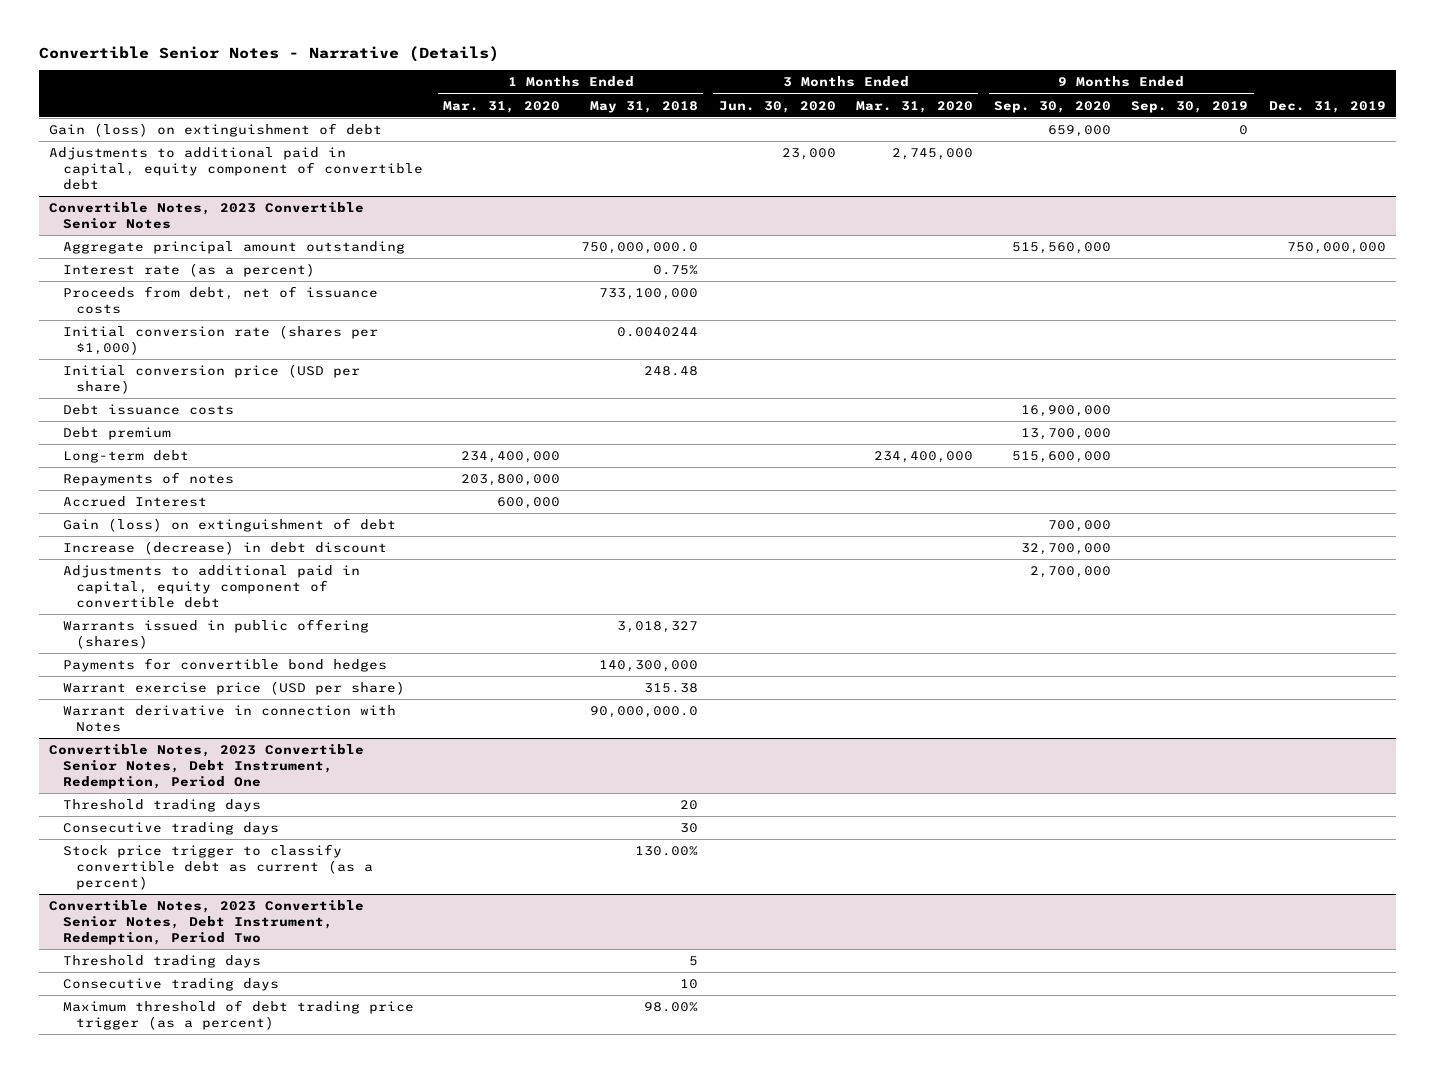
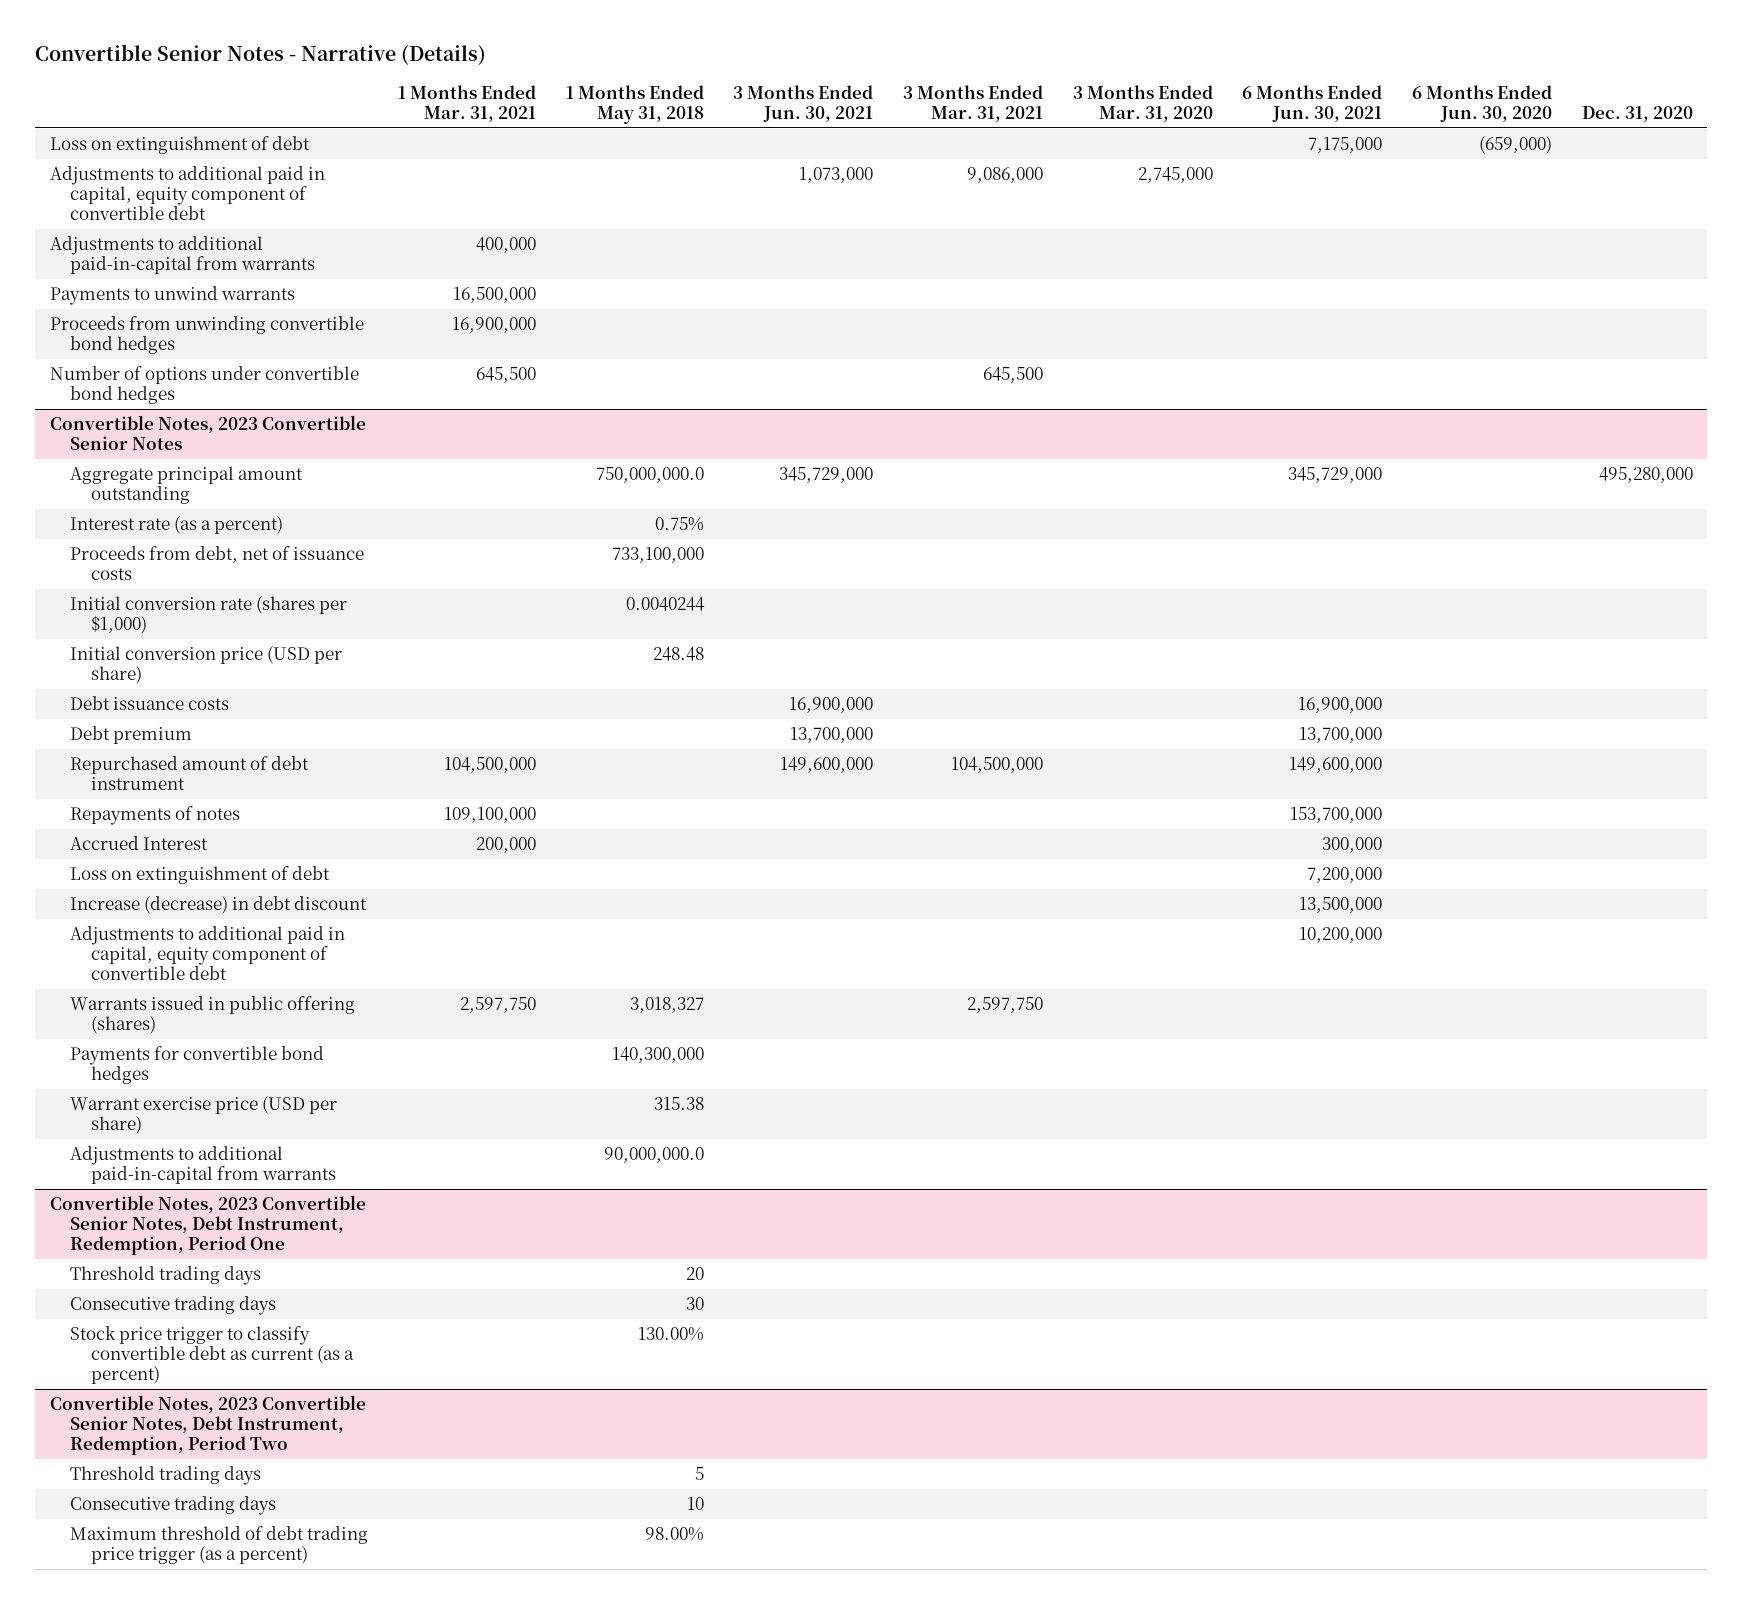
- | 1 Months Ended Mar. 31, 2020 | 1 Months Ended May 31, 2018 | 3 Months Ended Jun. 30, 2020 | 3 Months Ended Mar. 31, 2020 | 9 Months Ended Sep. 30, 2020 | 9 Months Ended Sep. 30, 2019 | Dec. 31, 2019
+ | 1 Months Ended Mar. 31, 2021 | 1 Months Ended May 31, 2018 | 3 Months Ended Jun. 30, 2021 | 3 Months Ended Mar. 31, 2021 | 3 Months Ended Mar. 31, 2020 | 6 Months Ended Jun. 30, 2021 | 6 Months Ended Jun. 30, 2020 | Dec. 31, 2020
- Gain (loss) on extinguishment of debt | | | | | 659,000 | 0 |
+ Loss on extinguishment of debt | | | | | | 7,175,000 | (659,000) |
+ Adjustments to additional paid-in-capital from warrants | 400,000 | | | | | | |
+ Payments to unwind warrants | 16,500,000 | | | | | | |
+ Proceeds from unwinding convertible bond hedges | 16,900,000 | | | | | | |
+ Number of options under convertible bond hedges | 645,500 | | | 645,500 | | | |
@ Convertible Notes, 2023 Convertible Senior Notes
- Long-term debt | 234,400,000 | | | 234,400,000 | 515,600,000 | |
+ Repurchased amount of debt instrument | 104,500,000 | | 149,600,000 | 104,500,000 | | 149,600,000 | |
- Gain (loss) on extinguishment of debt | | | | | 700,000 | |
+ Loss on extinguishment of debt | | | | | | 7,200,000 | |
- Warrant derivative in connection with Notes | | 90,000,000.0 | | | | |
+ Adjustments to additional paid-in-capital from warrants | | 90,000,000.0 | | | | | |

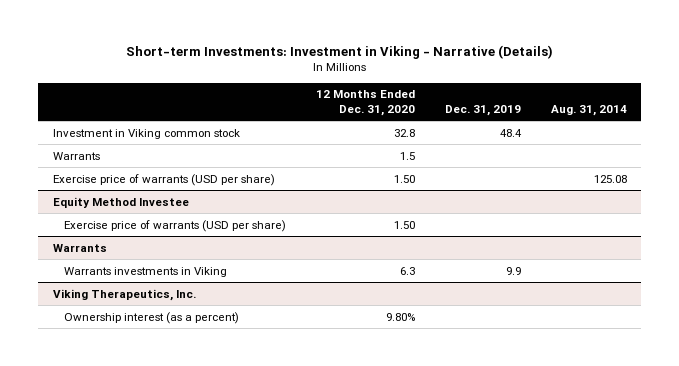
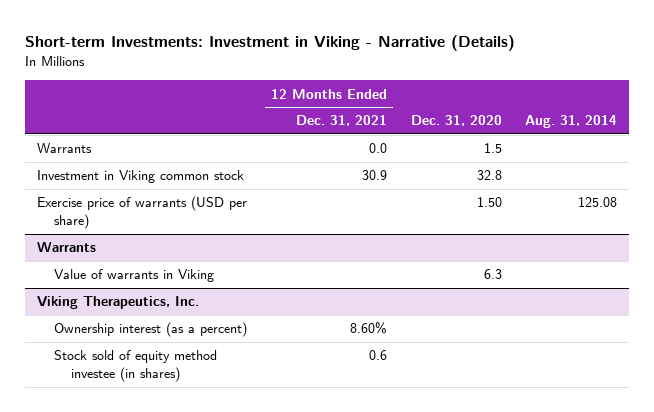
- | 12 Months Ended Dec. 31, 2020 | Dec. 31, 2019 | Aug. 31, 2014
+ | 12 Months Ended Dec. 31, 2021 | Dec. 31, 2020 | Aug. 31, 2014
moved down: Investment in Viking common stock | 30.9 | 32.8 |
- Equity Method Investee
- Exercise price of warrants (USD per share) | 1.50 | |
@ Warrants
- Warrants investments in Viking | 6.3 | 9.9 |
+ Value of warrants in Viking | | 6.3 |
@ Viking Therapeutics, Inc.
+ Stock sold of equity method investee (in shares) | 0.6 | |

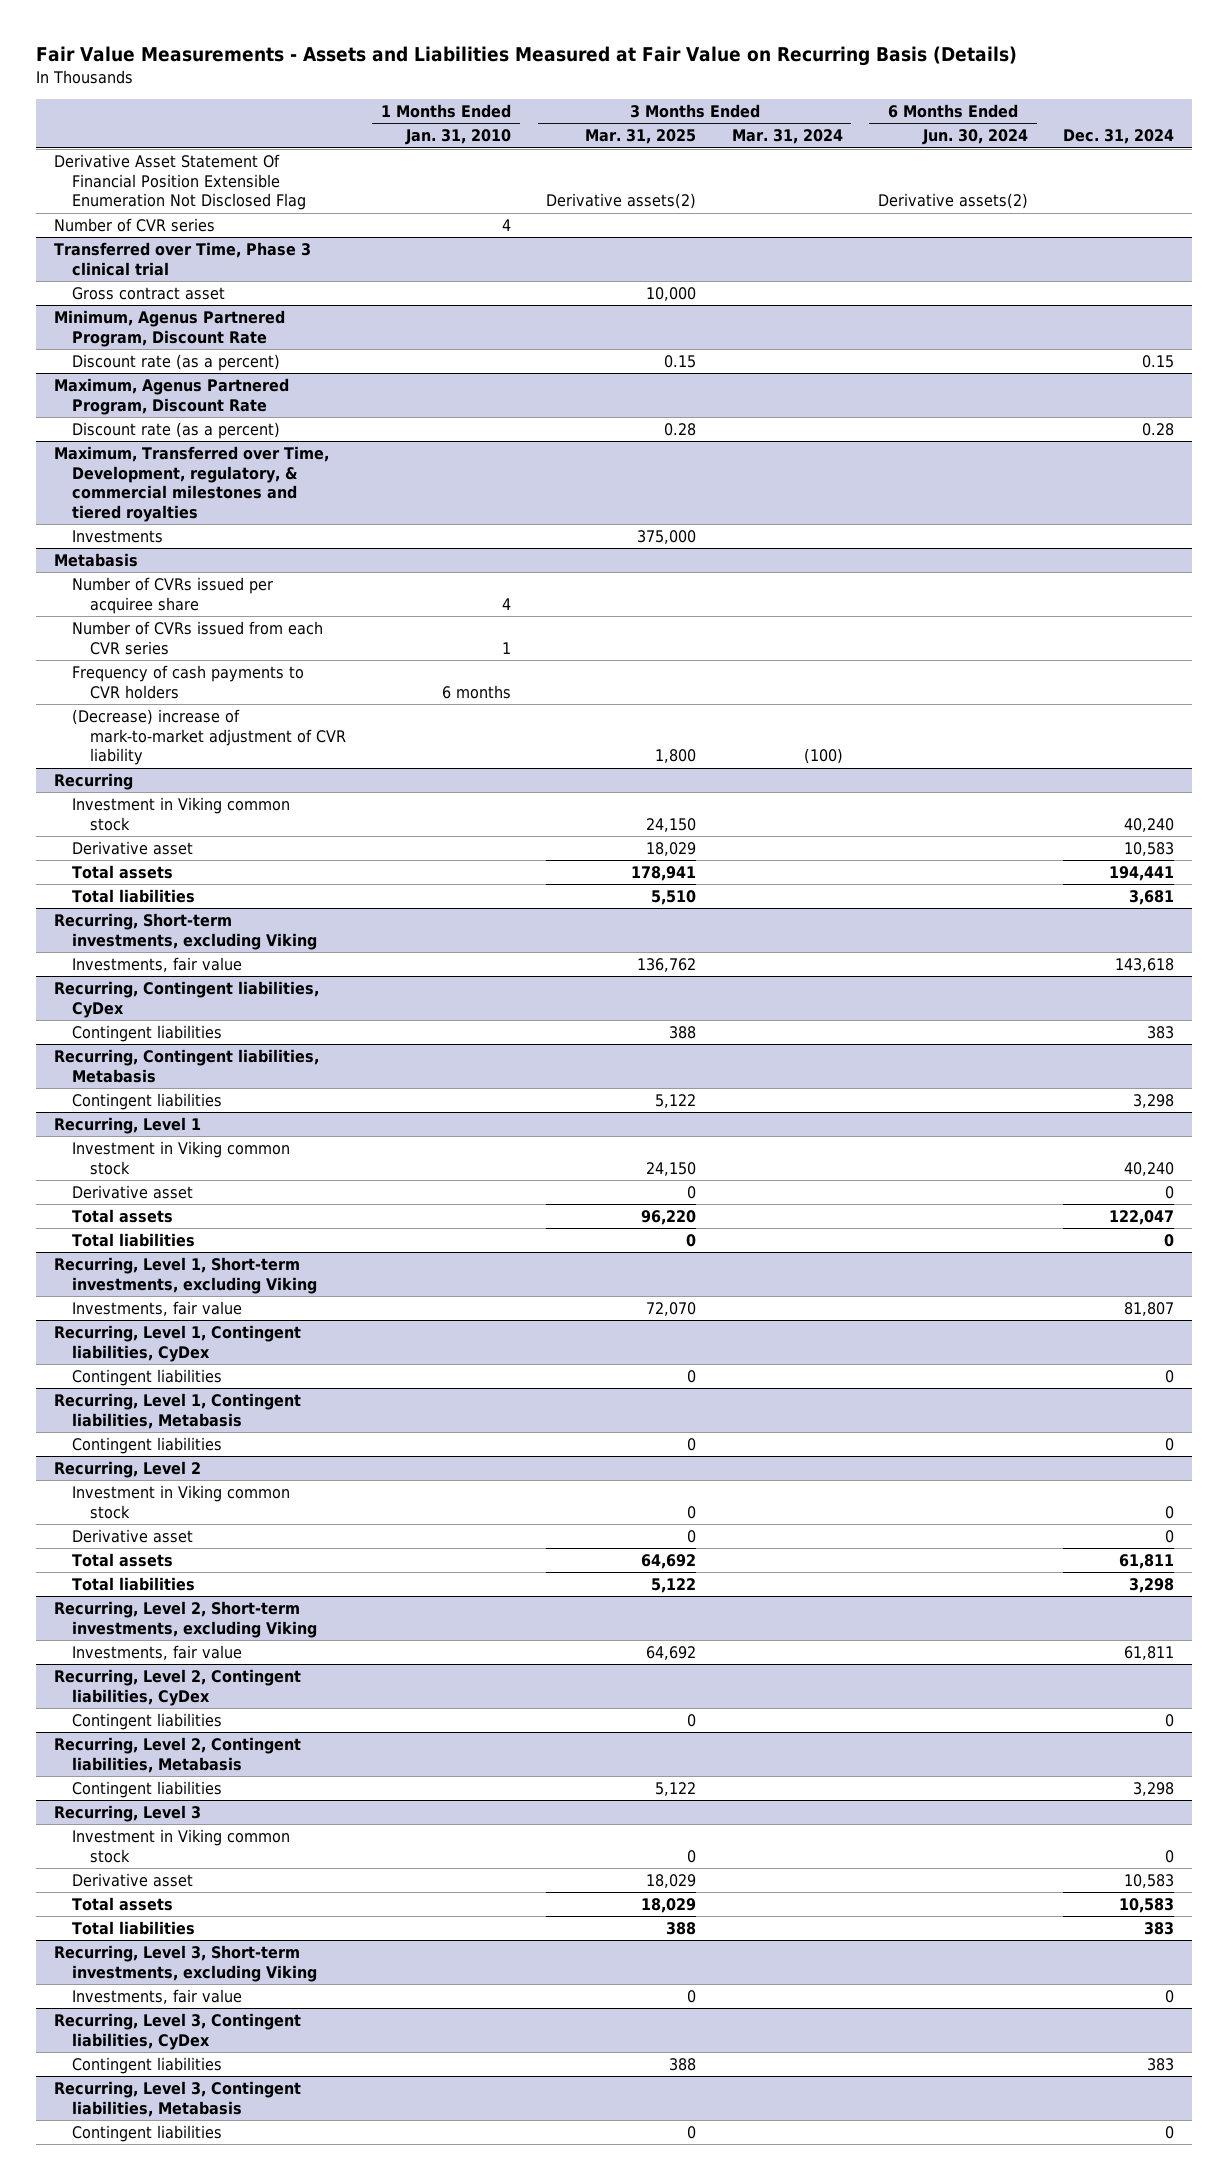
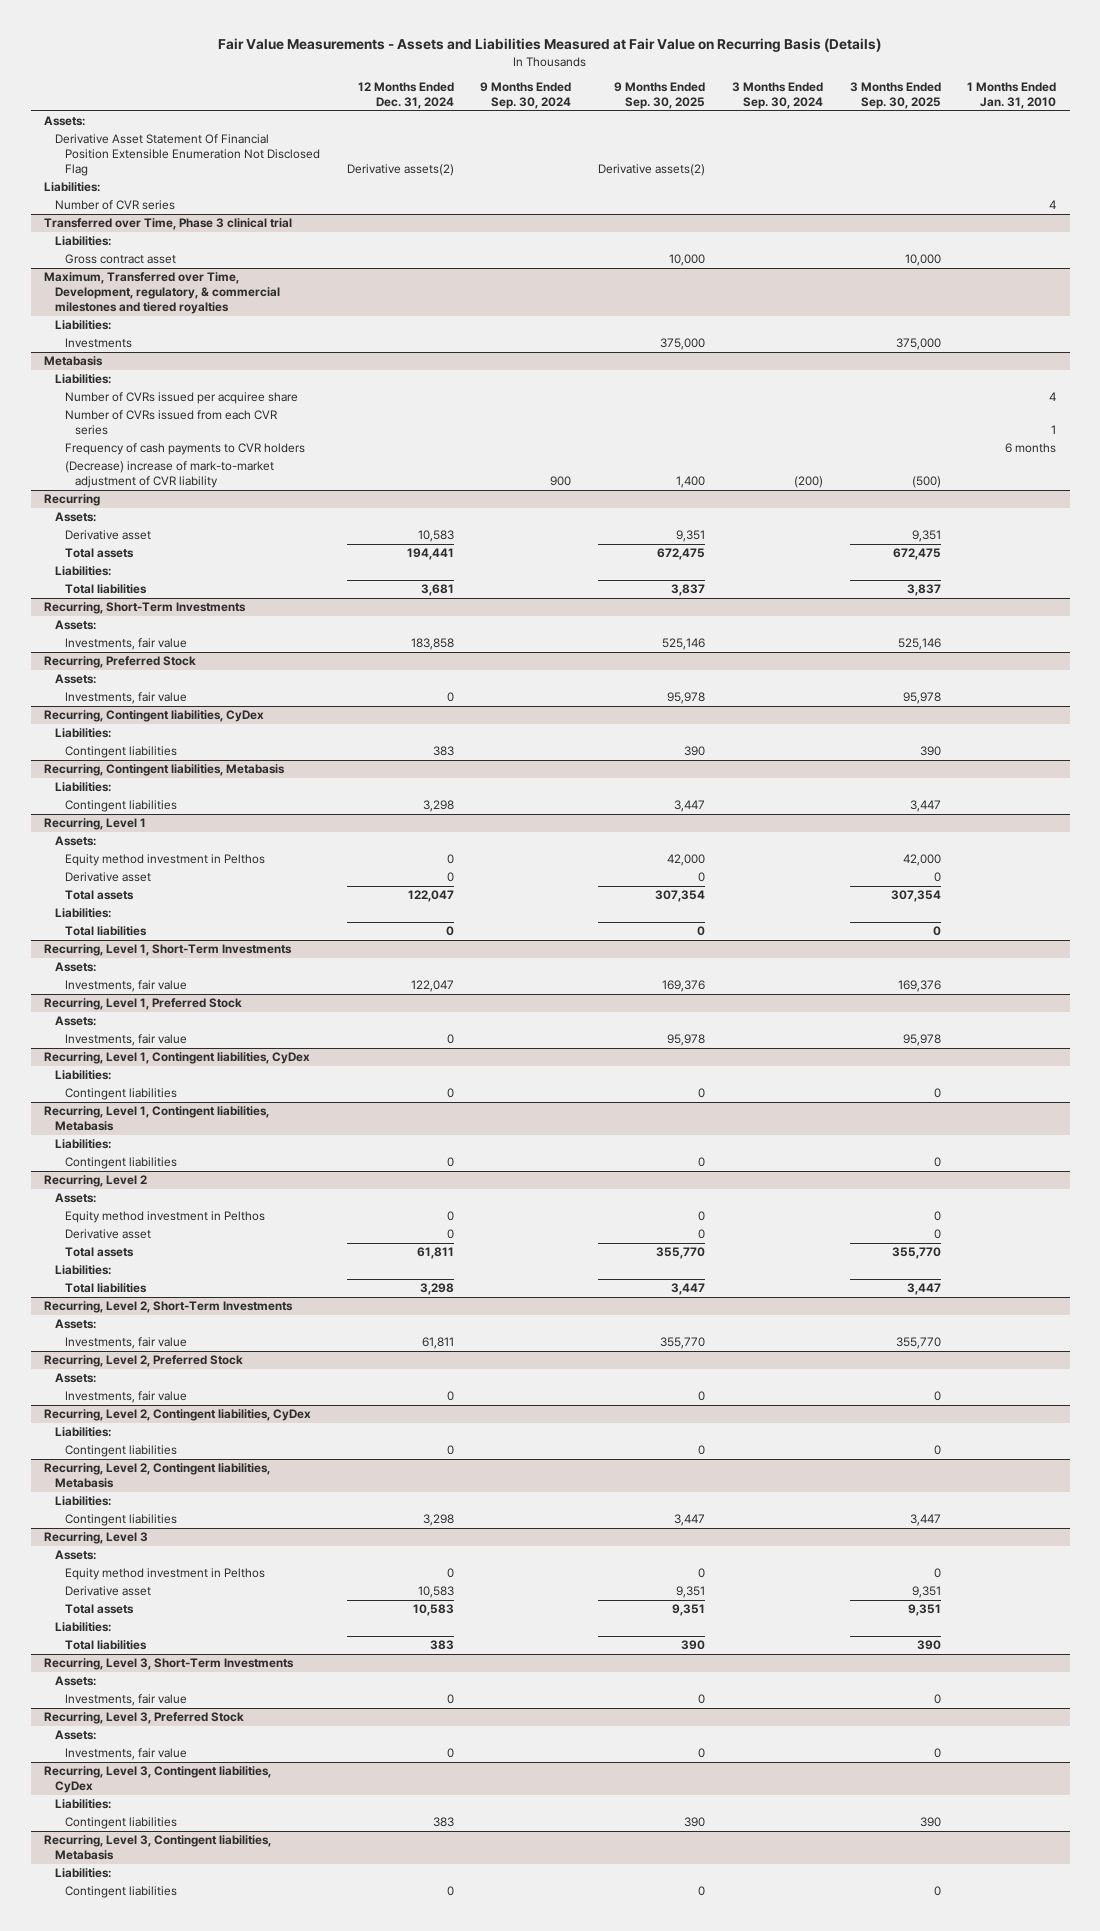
- | 1 Months Ended Jan. 31, 2010 | 3 Months Ended Mar. 31, 2025 | 3 Months Ended Mar. 31, 2024 | 6 Months Ended Jun. 30, 2024 | Dec. 31, 2024
+ | 12 Months Ended Dec. 31, 2024 | 9 Months Ended Sep. 30, 2024 | 9 Months Ended Sep. 30, 2025 | 3 Months Ended Sep. 30, 2024 | 3 Months Ended Sep. 30, 2025 | 1 Months Ended Jan. 31, 2010
+ Assets:
+ Liabilities:
@ Transferred over Time, Phase 3 clinical trial
+ Liabilities:
- Minimum, Agenus Partnered Program, Discount Rate
- Discount rate (as a percent) | | 0.15 | | | 0.15
- Maximum, Agenus Partnered Program, Discount Rate
- Discount rate (as a percent) | | 0.28 | | | 0.28
@ Maximum, Transferred over Time, Development, regulatory, & commercial milestones and tiered royalties
+ Liabilities:
@ Metabasis
+ Liabilities:
@ Recurring
- Investment in Viking common stock | | 24,150 | | | 40,240
+ Assets:
+ Liabilities:
- Recurring, Short-term investments, excluding Viking
+ Recurring, Short-Term Investments
+ Assets:
+ Recurring, Preferred Stock
+ Assets:
+ Investments, fair value | 0 | | 95,978 | | 95,978 |
@ Recurring, Contingent liabilities, CyDex
+ Liabilities:
@ Recurring, Contingent liabilities, Metabasis
+ Liabilities:
@ Recurring, Level 1
- Investment in Viking common stock | | 24,150 | | | 40,240
+ Assets:
+ Equity method investment in Pelthos | 0 | | 42,000 | | 42,000 |
+ Liabilities:
- Recurring, Level 1, Short-term investments, excluding Viking
+ Recurring, Level 1, Short-Term Investments
+ Assets:
+ Recurring, Level 1, Preferred Stock
+ Assets:
+ Investments, fair value | 0 | | 95,978 | | 95,978 |
@ Recurring, Level 1, Contingent liabilities, CyDex
+ Liabilities:
@ Recurring, Level 1, Contingent liabilities, Metabasis
+ Liabilities:
@ Recurring, Level 2
- Investment in Viking common stock | | 0 | | | 0
+ Assets:
+ Equity method investment in Pelthos | 0 | | 0 | | 0 |
+ Liabilities:
- Recurring, Level 2, Short-term investments, excluding Viking
+ Recurring, Level 2, Short-Term Investments
+ Assets:
+ Recurring, Level 2, Preferred Stock
+ Assets:
+ Investments, fair value | 0 | | 0 | | 0 |
@ Recurring, Level 2, Contingent liabilities, CyDex
+ Liabilities:
@ Recurring, Level 2, Contingent liabilities, Metabasis
+ Liabilities:
@ Recurring, Level 3
- Investment in Viking common stock | | 0 | | | 0
+ Assets:
+ Equity method investment in Pelthos | 0 | | 0 | | 0 |
+ Liabilities:
- Recurring, Level 3, Short-term investments, excluding Viking
+ Recurring, Level 3, Short-Term Investments
+ Assets:
+ Recurring, Level 3, Preferred Stock
+ Assets:
+ Investments, fair value | 0 | | 0 | | 0 |
@ Recurring, Level 3, Contingent liabilities, CyDex
+ Liabilities:
@ Recurring, Level 3, Contingent liabilities, Metabasis
+ Liabilities:

